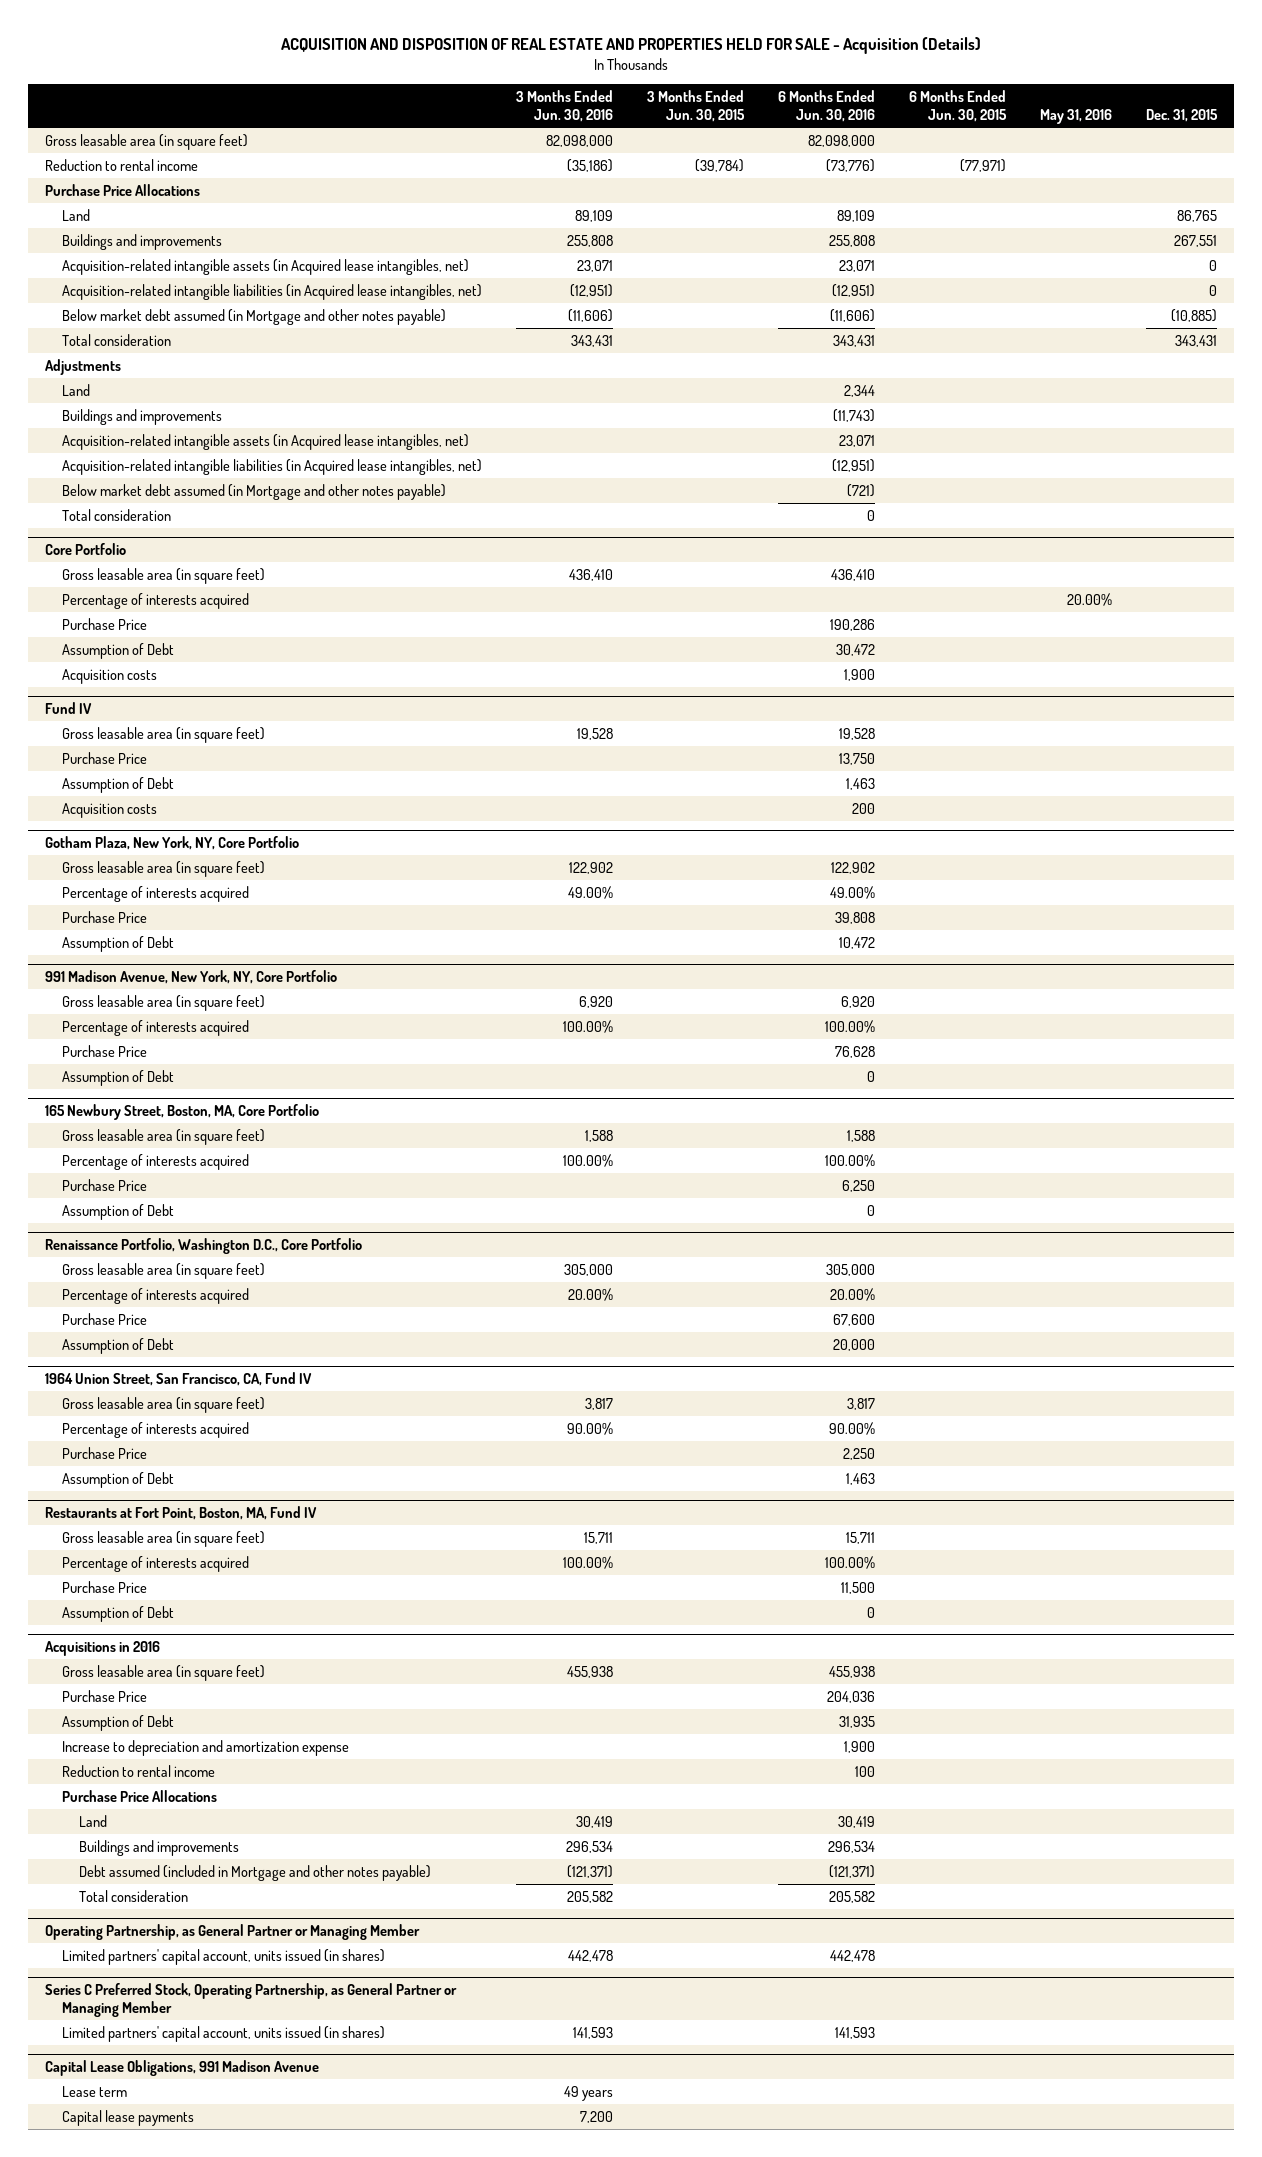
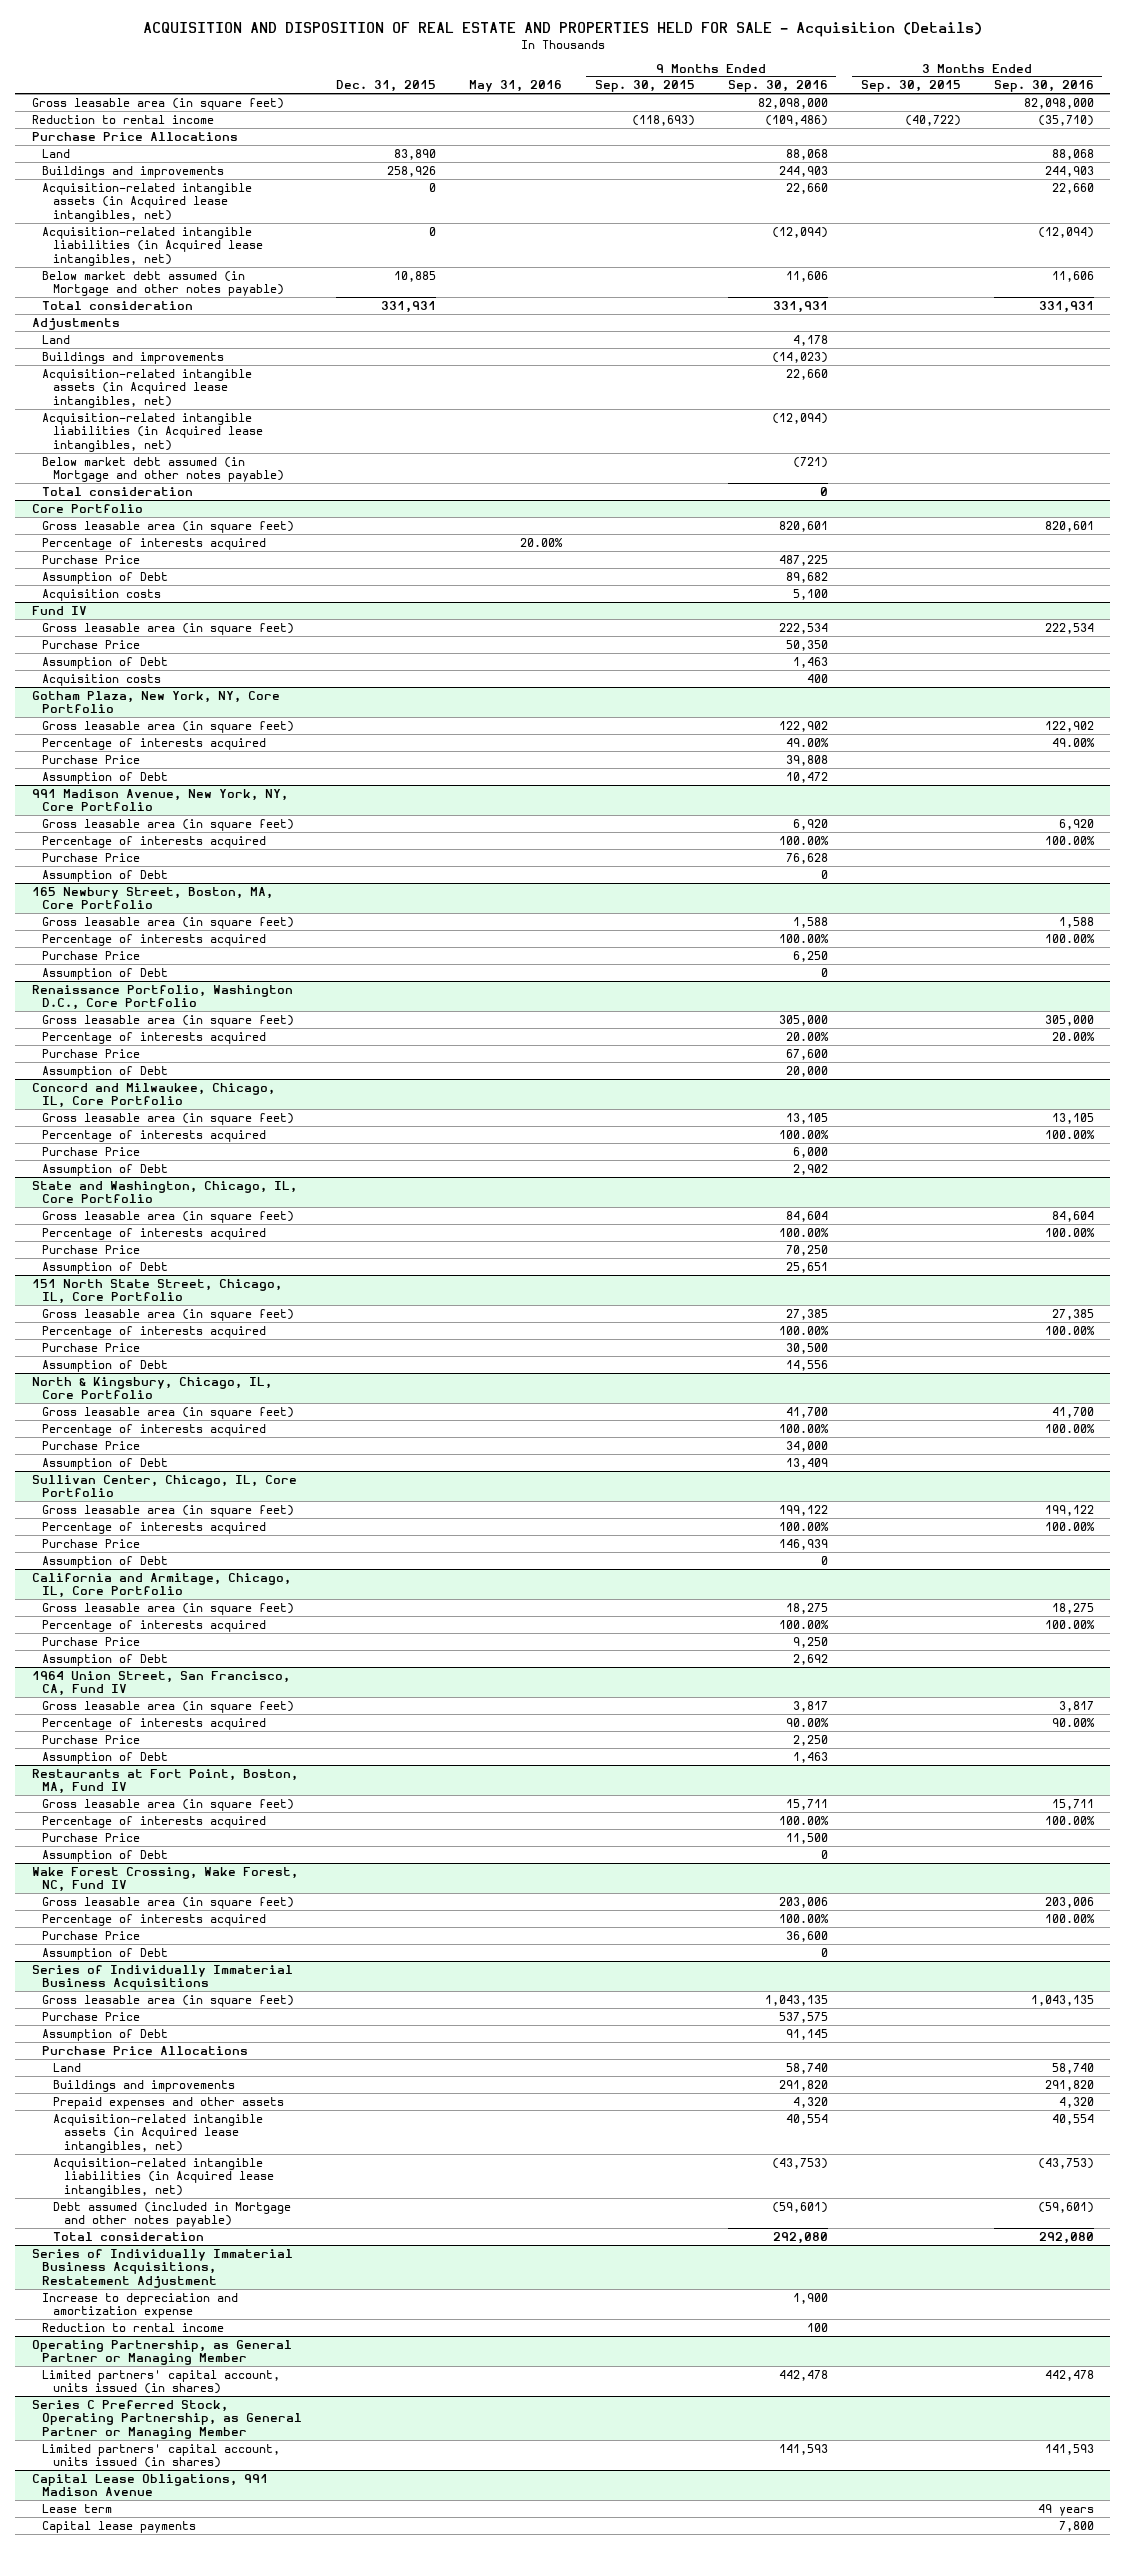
- | 3 Months Ended Jun. 30, 2016 | 3 Months Ended Jun. 30, 2015 | 6 Months Ended Jun. 30, 2016 | 6 Months Ended Jun. 30, 2015 | May 31, 2016 | Dec. 31, 2015
+ | Dec. 31, 2015 | May 31, 2016 | 9 Months Ended Sep. 30, 2015 | 9 Months Ended Sep. 30, 2016 | 3 Months Ended Sep. 30, 2015 | 3 Months Ended Sep. 30, 2016
- Land | 89,109 | | 89,109 | | | 86,765
- Buildings and improvements | 255,808 | | 255,808 | | | 267,551
+ Land | 83,890 | | | 88,068 | | 88,068
+ Buildings and improvements | 258,926 | | | 244,903 | | 244,903
- Below market debt assumed (in Mortgage and other notes payable) | (11,606) | | (11,606) | | | (10,885)
- Total consideration | 343,431 | | 343,431 | | | 343,431
+ Below market debt assumed (in Mortgage and other notes payable) | 10,885 | | | 11,606 | | 11,606
+ Total consideration | 331,931 | | | 331,931 | | 331,931
+ Concord and Milwaukee, Chicago, IL, Core Portfolio
+ Gross leasable area (in square feet) | | | | 13,105 | | 13,105
+ Percentage of interests acquired | | | | 100.00% | | 100.00%
+ Purchase Price | | | | 6,000 | |
+ Assumption of Debt | | | | 2,902 | |
+ State and Washington, Chicago, IL, Core Portfolio
+ Gross leasable area (in square feet) | | | | 84,604 | | 84,604
+ Percentage of interests acquired | | | | 100.00% | | 100.00%
+ Purchase Price | | | | 70,250 | |
+ Assumption of Debt | | | | 25,651 | |
+ 151 North State Street, Chicago, IL, Core Portfolio
+ Gross leasable area (in square feet) | | | | 27,385 | | 27,385
+ Percentage of interests acquired | | | | 100.00% | | 100.00%
+ Purchase Price | | | | 30,500 | |
+ Assumption of Debt | | | | 14,556 | |
+ North & Kingsbury, Chicago, IL, Core Portfolio
+ Gross leasable area (in square feet) | | | | 41,700 | | 41,700
+ Percentage of interests acquired | | | | 100.00% | | 100.00%
+ Purchase Price | | | | 34,000 | |
+ Assumption of Debt | | | | 13,409 | |
+ Sullivan Center, Chicago, IL, Core Portfolio
+ Gross leasable area (in square feet) | | | | 199,122 | | 199,122
+ Percentage of interests acquired | | | | 100.00% | | 100.00%
+ Purchase Price | | | | 146,939 | |
+ Assumption of Debt | | | | 0 | |
+ California and Armitage, Chicago, IL, Core Portfolio
+ Gross leasable area (in square feet) | | | | 18,275 | | 18,275
+ Percentage of interests acquired | | | | 100.00% | | 100.00%
+ Purchase Price | | | | 9,250 | |
+ Assumption of Debt | | | | 2,692 | |
- Acquisitions in 2016
- Gross leasable area (in square feet) | 455,938 | | 455,938 | | |
- Purchase Price | | | 204,036 | | |
- Assumption of Debt | | | 31,935 | | |
- Increase to depreciation and amortization expense | | | 1,900 | | |
- Reduction to rental income | | | 100 | | |
- Purchase Price Allocations
- Land | 30,419 | | 30,419 | | |
- Buildings and improvements | 296,534 | | 296,534 | | |
- Debt assumed (included in Mortgage and other notes payable) | (121,371) | | (121,371) | | |
- Total consideration | 205,582 | | 205,582 | | |
+ Wake Forest Crossing, Wake Forest, NC, Fund IV
+ Gross leasable area (in square feet) | | | | 203,006 | | 203,006
+ Percentage of interests acquired | | | | 100.00% | | 100.00%
+ Purchase Price | | | | 36,600 | |
+ Assumption of Debt | | | | 0 | |
+ Series of Individually Immaterial Business Acquisitions
+ Gross leasable area (in square feet) | | | | 1,043,135 | | 1,043,135
+ Purchase Price | | | | 537,575 | |
+ Assumption of Debt | | | | 91,145 | |
+ Purchase Price Allocations
+ Land | | | | 58,740 | | 58,740
+ Buildings and improvements | | | | 291,820 | | 291,820
+ Prepaid expenses and other assets | | | | 4,320 | | 4,320
+ Acquisition-related intangible assets (in Acquired lease intangibles, net) | | | | 40,554 | | 40,554
+ Acquisition-related intangible liabilities (in Acquired lease intangibles, net) | | | | (43,753) | | (43,753)
+ Debt assumed (included in Mortgage and other notes payable) | | | | (59,601) | | (59,601)
+ Total consideration | | | | 292,080 | | 292,080
+ Series of Individually Immaterial Business Acquisitions, Restatement Adjustment
+ Increase to depreciation and amortization expense | | | | 1,900 | |
+ Reduction to rental income | | | | 100 | |

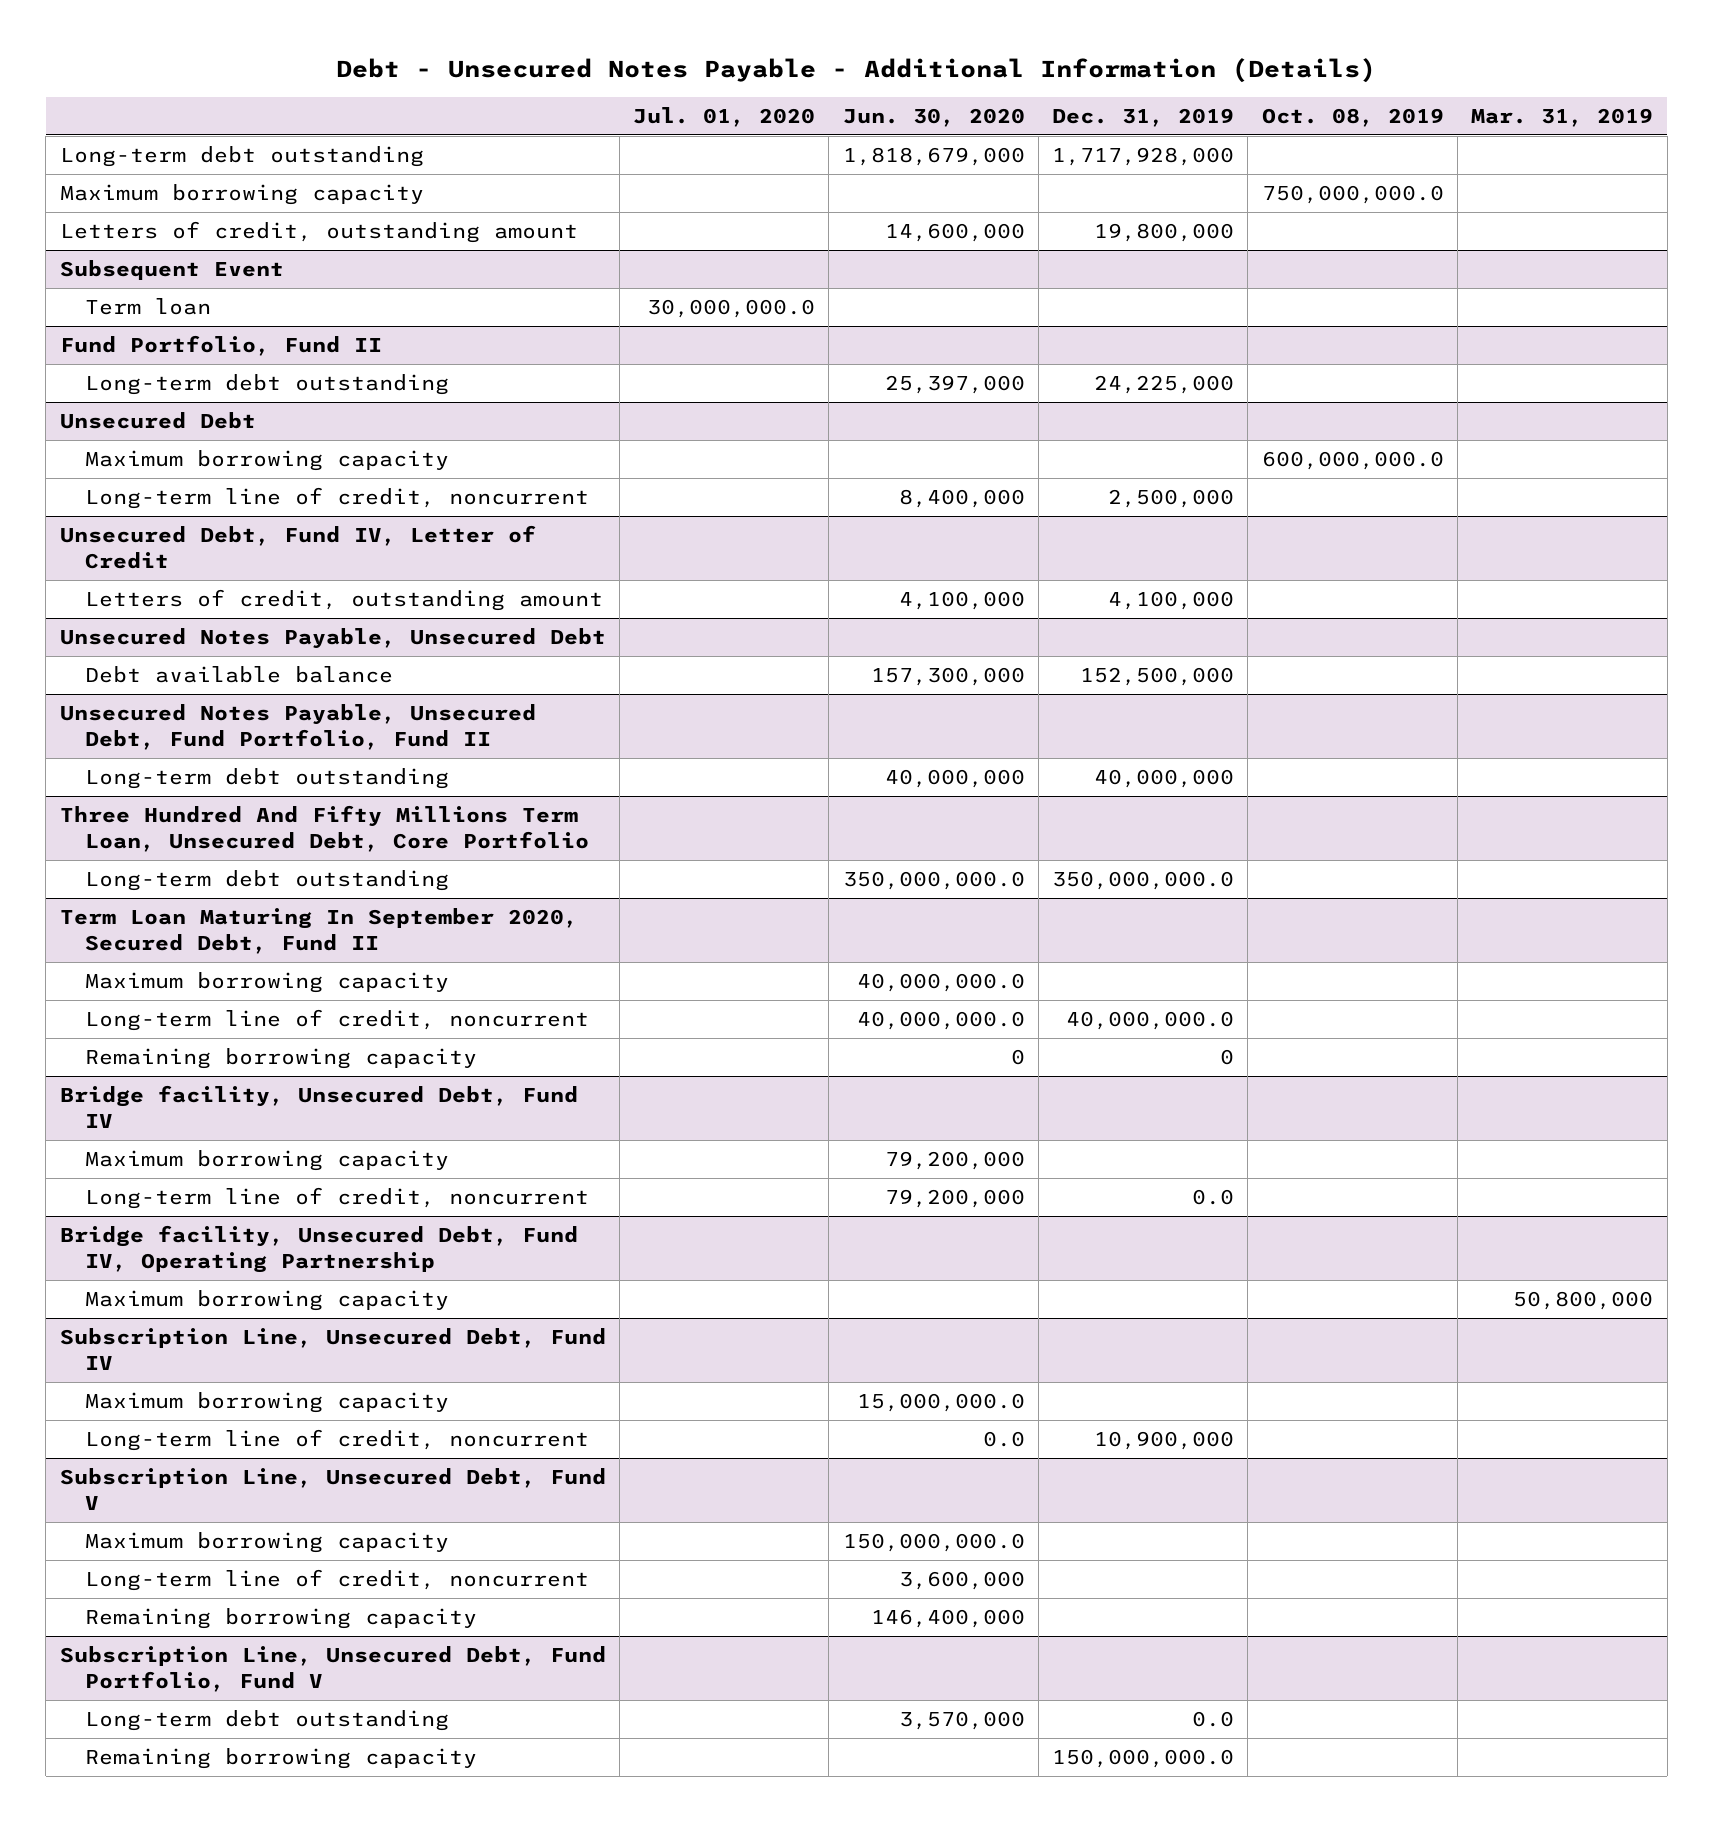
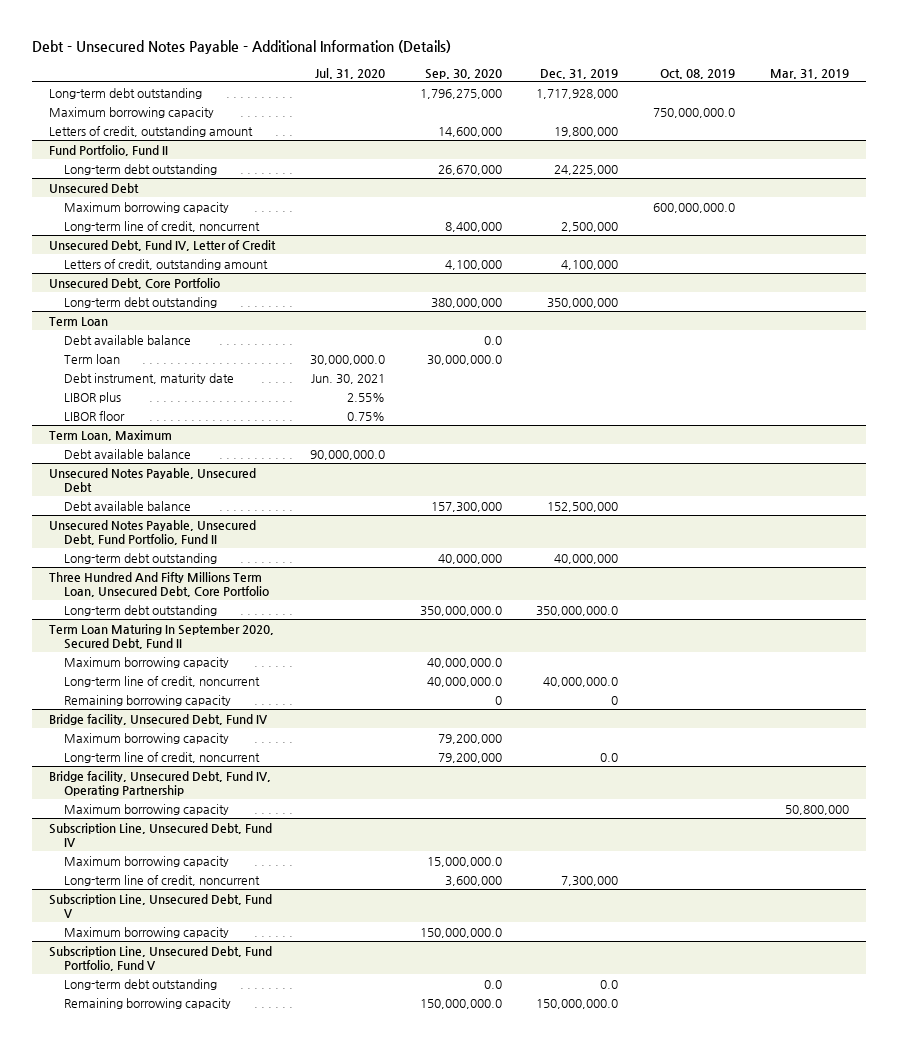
- | Jul. 01, 2020 | Jun. 30, 2020 | Dec. 31, 2019 | Oct. 08, 2019 | Mar. 31, 2019
+ | Jul. 31, 2020 | Sep. 30, 2020 | Dec. 31, 2019 | Oct. 08, 2019 | Mar. 31, 2019
- Subsequent Event
- Term loan | 30,000,000.0 | | | |
+ Unsecured Debt, Core Portfolio
+ Long-term debt outstanding | | 380,000,000 | 350,000,000 | |
+ Term Loan
+ Debt available balance | | 0.0 | | |
+ Term loan | 30,000,000.0 | 30,000,000.0 | | |
+ Debt instrument, maturity date | Jun. 30, 2021 | | | |
+ LIBOR plus | 2.55% | | | |
+ LIBOR floor | 0.75% | | | |
+ Term Loan, Maximum
+ Debt available balance | 90,000,000.0 | | | |
@ Subscription Line, Unsecured Debt, Fund IV
- Long-term line of credit, noncurrent | | 0.0 | 10,900,000 | |
+ Long-term line of credit, noncurrent | | 3,600,000 | 7,300,000 | |
@ Subscription Line, Unsecured Debt, Fund V
- Long-term line of credit, noncurrent | | 3,600,000 | | |
- Remaining borrowing capacity | | 146,400,000 | | |

